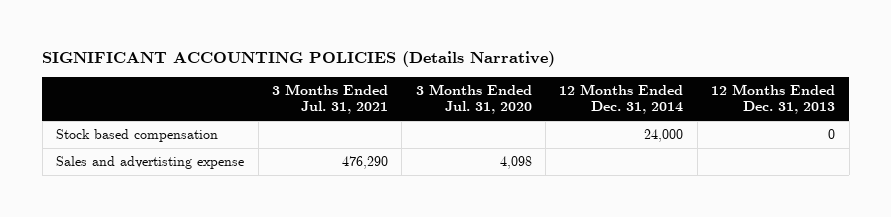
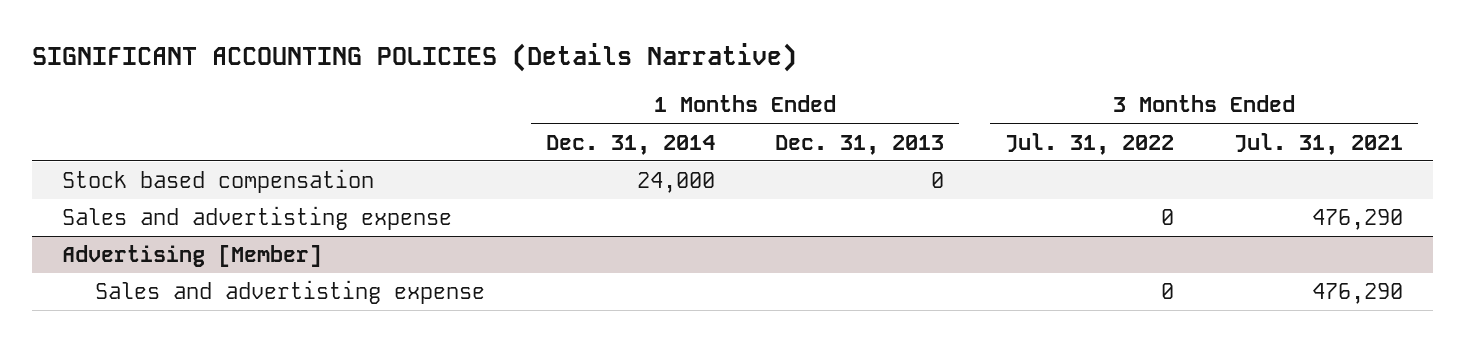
- | 3 Months Ended Jul. 31, 2021 | 3 Months Ended Jul. 31, 2020 | 12 Months Ended Dec. 31, 2014 | 12 Months Ended Dec. 31, 2013
+ | 1 Months Ended Dec. 31, 2014 | 1 Months Ended Dec. 31, 2013 | 3 Months Ended Jul. 31, 2022 | 3 Months Ended Jul. 31, 2021
+ Advertising [Member]
+ Sales and advertisting expense | | | 0 | 476,290

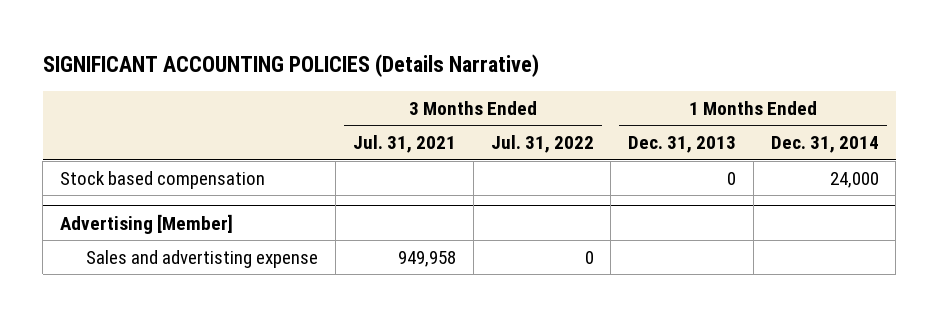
- | 1 Months Ended Dec. 31, 2014 | 1 Months Ended Dec. 31, 2013 | 3 Months Ended Jul. 31, 2022 | 3 Months Ended Jul. 31, 2021
+ | 3 Months Ended Jul. 31, 2021 | 3 Months Ended Jul. 31, 2022 | 1 Months Ended Dec. 31, 2013 | 1 Months Ended Dec. 31, 2014
- Sales and advertisting expense | | | 0 | 476,290
@ Advertising [Member]
- Sales and advertisting expense | | | 0 | 476,290
+ Sales and advertisting expense | 949,958 | 0 | |

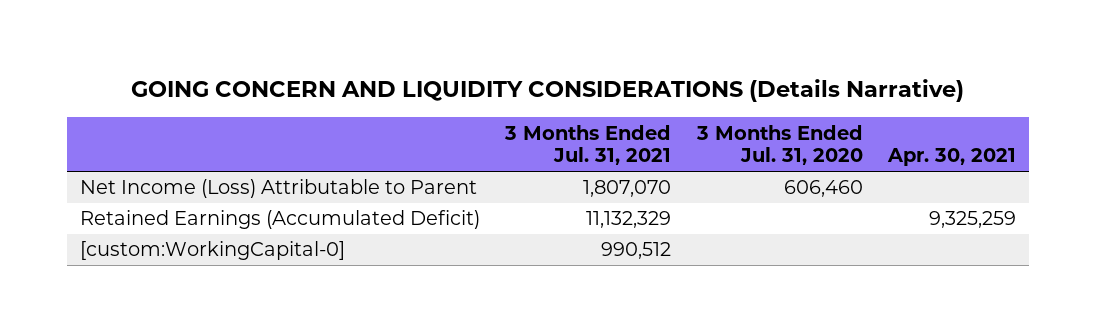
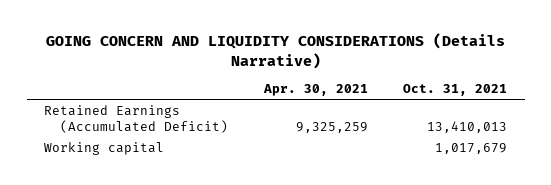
- | 3 Months Ended Jul. 31, 2021 | 3 Months Ended Jul. 31, 2020 | Apr. 30, 2021
+ | Apr. 30, 2021 | Oct. 31, 2021
- Net Income (Loss) Attributable to Parent | 1,807,070 | 606,460 |
- [custom:WorkingCapital-0] | 990,512 | |
+ Working capital | | 1,017,679

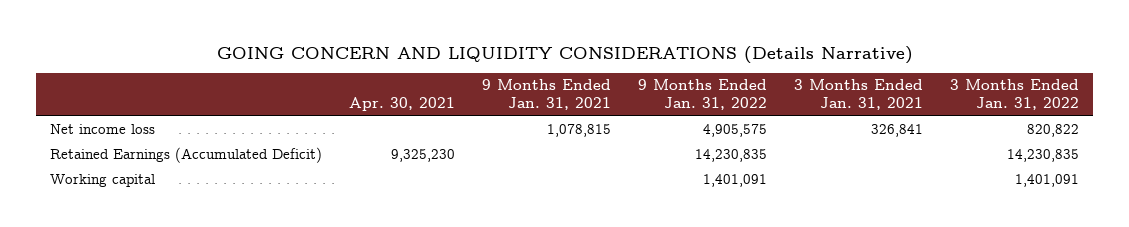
- | Apr. 30, 2021 | Oct. 31, 2021
+ | Apr. 30, 2021 | 9 Months Ended Jan. 31, 2021 | 9 Months Ended Jan. 31, 2022 | 3 Months Ended Jan. 31, 2021 | 3 Months Ended Jan. 31, 2022
- Retained Earnings (Accumulated Deficit) | 9,325,259 | 13,410,013
+ Net income loss | | 1,078,815 | 4,905,575 | 326,841 | 820,822
+ Retained Earnings (Accumulated Deficit) | 9,325,230 | | 14,230,835 | | 14,230,835

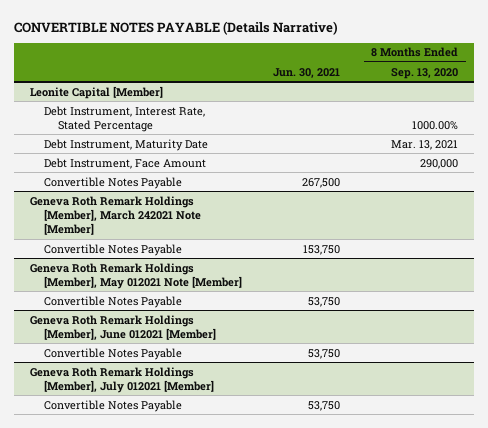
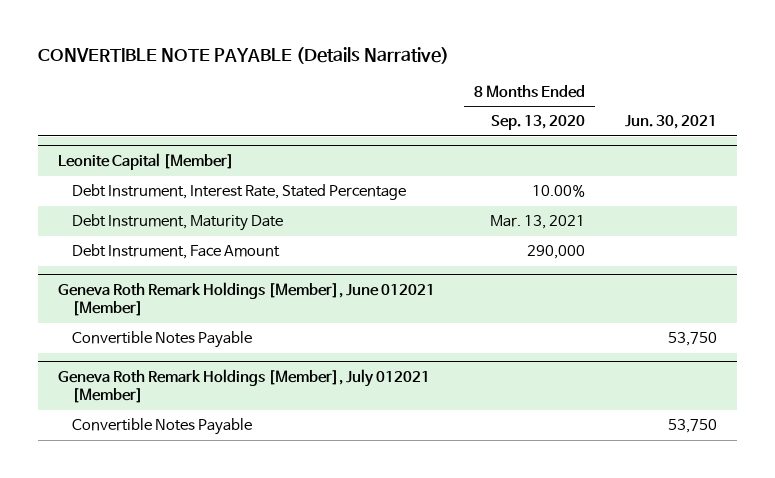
- CONVERTIBLE NOTES PAYABLE (Details Narrative)
+ CONVERTIBLE NOTE PAYABLE (Details Narrative)
- | Jun. 30, 2021 | 8 Months Ended Sep. 13, 2020
+ | 8 Months Ended Sep. 13, 2020 | Jun. 30, 2021
@ Leonite Capital [Member]
- Debt Instrument, Interest Rate, Stated Percentage | | 1000.00%
+ Debt Instrument, Interest Rate, Stated Percentage | 10.00% |
- Convertible Notes Payable | 267,500 |
- Geneva Roth Remark Holdings [Member], March 242021 Note [Member]
- Convertible Notes Payable | 153,750 |
- Geneva Roth Remark Holdings [Member], May 012021 Note [Member]
- Convertible Notes Payable | 53,750 |

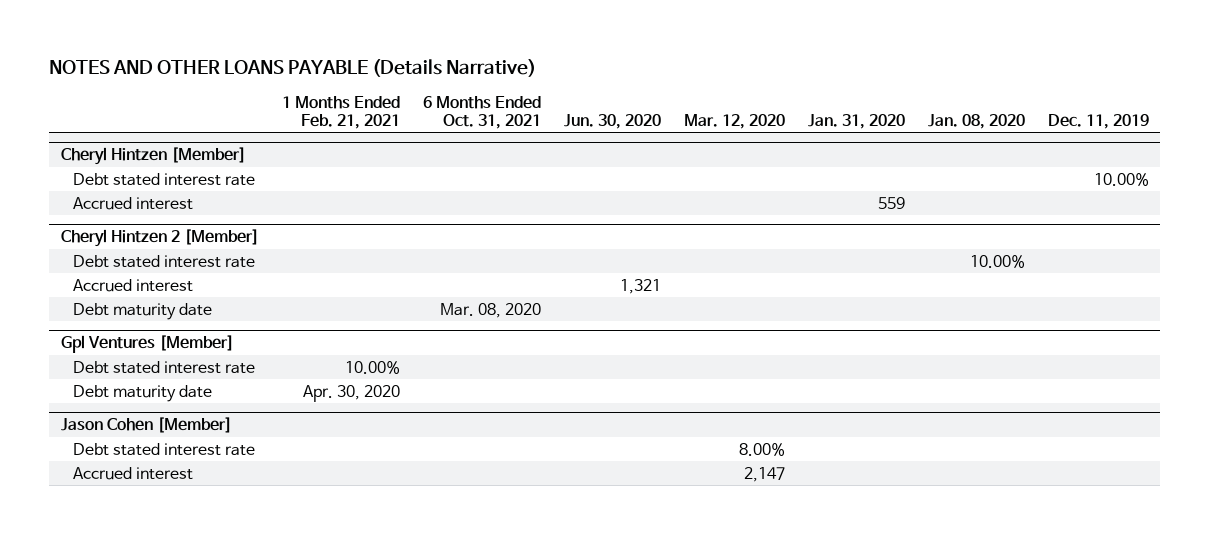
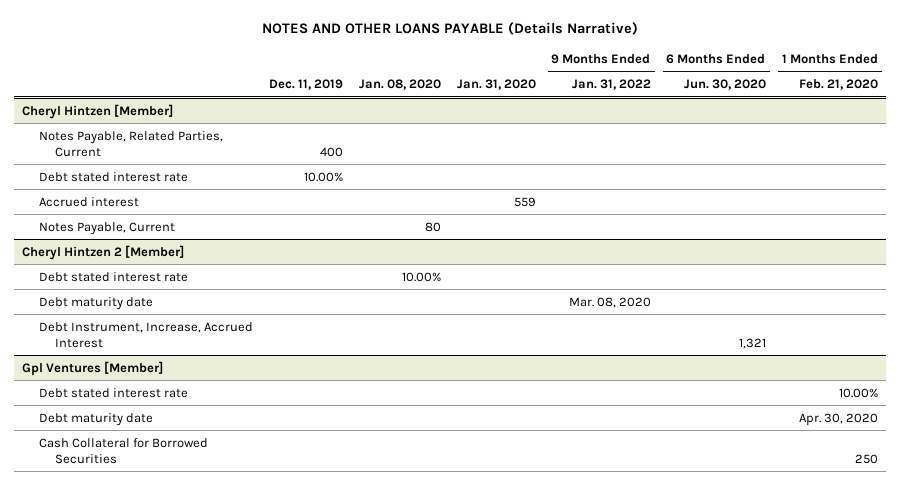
- | 1 Months Ended Feb. 21, 2021 | 6 Months Ended Oct. 31, 2021 | Jun. 30, 2020 | Mar. 12, 2020 | Jan. 31, 2020 | Jan. 08, 2020 | Dec. 11, 2019
+ | Dec. 11, 2019 | Jan. 08, 2020 | Jan. 31, 2020 | 9 Months Ended Jan. 31, 2022 | 6 Months Ended Jun. 30, 2020 | 1 Months Ended Feb. 21, 2020
@ Cheryl Hintzen [Member]
+ Notes Payable, Related Parties, Current | 400 | | | | |
+ Notes Payable, Current | | 80 | | | |
@ Cheryl Hintzen 2 [Member]
- Accrued interest | | | 1,321 | | | |
+ Debt Instrument, Increase, Accrued Interest | | | | | 1,321 |
- Jason Cohen [Member]
- Debt stated interest rate | | | | 8.00% | | |
- Accrued interest | | | | 2,147 | | |
@ Gpl Ventures [Member]
+ Cash Collateral for Borrowed Securities | | | | | | 250

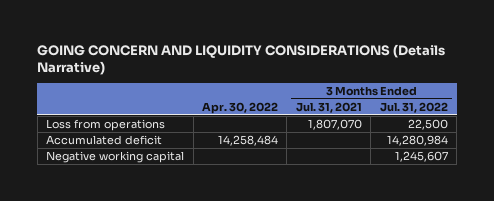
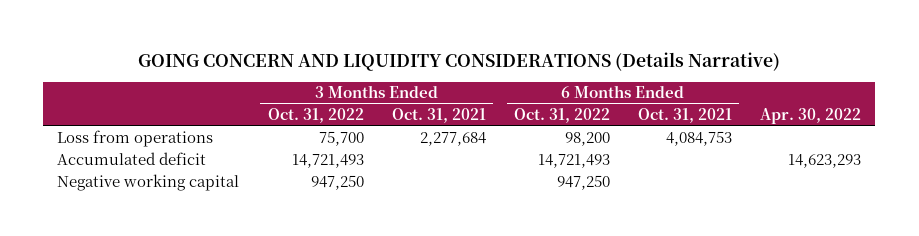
- | Apr. 30, 2022 | 3 Months Ended Jul. 31, 2021 | 3 Months Ended Jul. 31, 2022
+ | 3 Months Ended Oct. 31, 2022 | 3 Months Ended Oct. 31, 2021 | 6 Months Ended Oct. 31, 2022 | 6 Months Ended Oct. 31, 2021 | Apr. 30, 2022
- Accumulated deficit | 14,258,484 | | 14,280,984
+ Accumulated deficit | 14,721,493 | | 14,721,493 | | 14,623,293

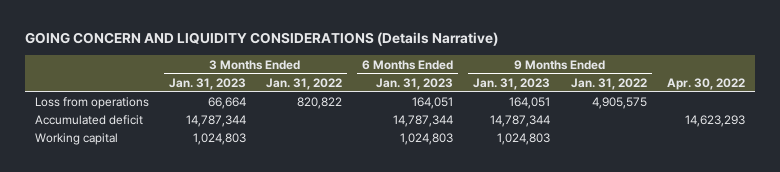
- | 3 Months Ended Oct. 31, 2022 | 3 Months Ended Oct. 31, 2021 | 6 Months Ended Oct. 31, 2022 | 6 Months Ended Oct. 31, 2021 | Apr. 30, 2022
+ | 3 Months Ended Jan. 31, 2023 | 3 Months Ended Jan. 31, 2022 | 6 Months Ended Jan. 31, 2023 | 9 Months Ended Jan. 31, 2023 | 9 Months Ended Jan. 31, 2022 | Apr. 30, 2022
- Negative working capital | 947,250 | | 947,250 | |
+ Working capital | 1,024,803 | | 1,024,803 | 1,024,803 | |

